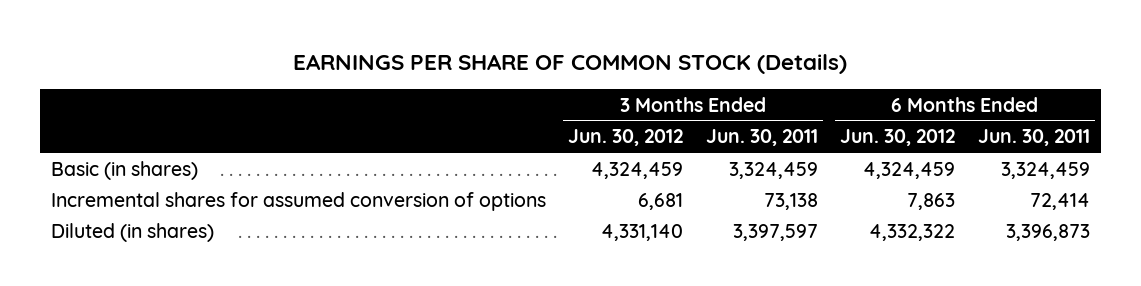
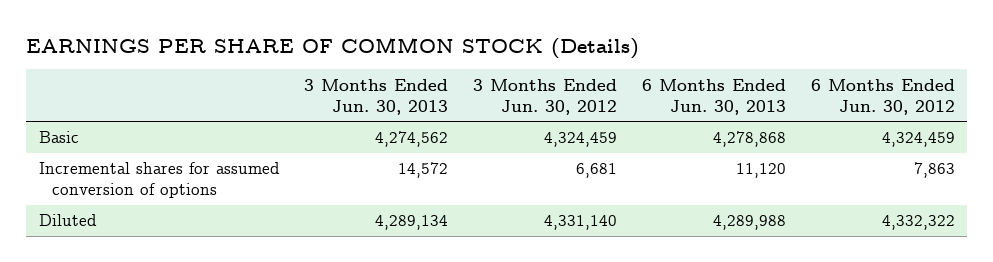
- | 3 Months Ended Jun. 30, 2012 | 3 Months Ended Jun. 30, 2011 | 6 Months Ended Jun. 30, 2012 | 6 Months Ended Jun. 30, 2011
+ | 3 Months Ended Jun. 30, 2013 | 3 Months Ended Jun. 30, 2012 | 6 Months Ended Jun. 30, 2013 | 6 Months Ended Jun. 30, 2012
- Basic (in shares) | 4,324,459 | 3,324,459 | 4,324,459 | 3,324,459
+ Basic | 4,274,562 | 4,324,459 | 4,278,868 | 4,324,459
- Diluted (in shares) | 4,331,140 | 3,397,597 | 4,332,322 | 3,396,873
+ Diluted | 4,289,134 | 4,331,140 | 4,289,988 | 4,332,322

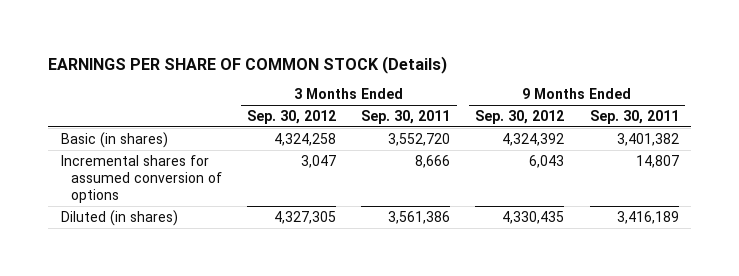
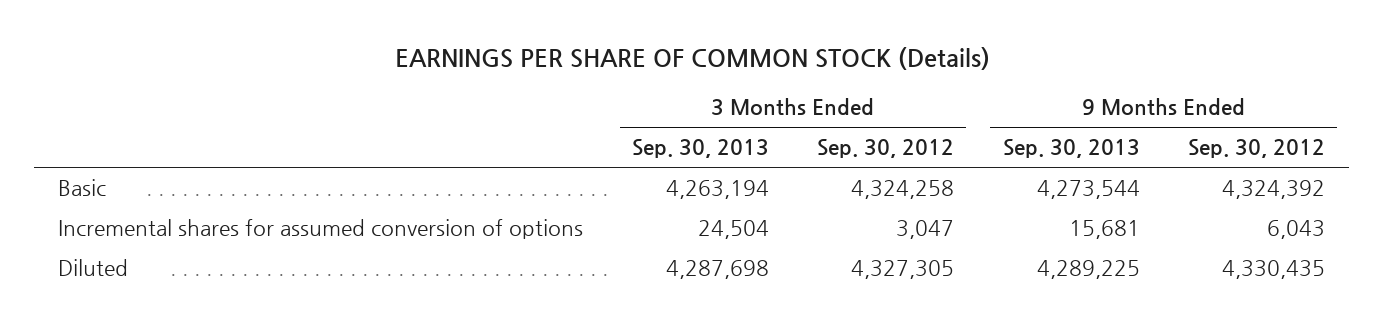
- | 3 Months Ended Sep. 30, 2012 | 3 Months Ended Sep. 30, 2011 | 9 Months Ended Sep. 30, 2012 | 9 Months Ended Sep. 30, 2011
+ | 3 Months Ended Sep. 30, 2013 | 3 Months Ended Sep. 30, 2012 | 9 Months Ended Sep. 30, 2013 | 9 Months Ended Sep. 30, 2012
- Basic (in shares) | 4,324,258 | 3,552,720 | 4,324,392 | 3,401,382
+ Basic | 4,263,194 | 4,324,258 | 4,273,544 | 4,324,392
- Diluted (in shares) | 4,327,305 | 3,561,386 | 4,330,435 | 3,416,189
+ Diluted | 4,287,698 | 4,327,305 | 4,289,225 | 4,330,435

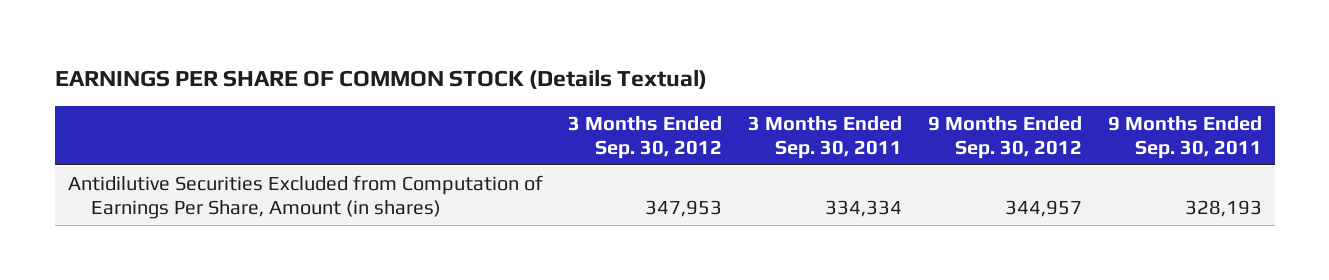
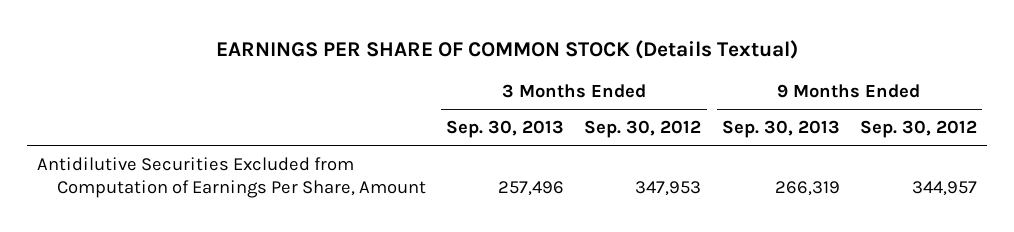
- | 3 Months Ended Sep. 30, 2012 | 3 Months Ended Sep. 30, 2011 | 9 Months Ended Sep. 30, 2012 | 9 Months Ended Sep. 30, 2011
+ | 3 Months Ended Sep. 30, 2013 | 3 Months Ended Sep. 30, 2012 | 9 Months Ended Sep. 30, 2013 | 9 Months Ended Sep. 30, 2012
- Antidilutive Securities Excluded from Computation of Earnings Per Share, Amount (in shares) | 347,953 | 334,334 | 344,957 | 328,193
+ Antidilutive Securities Excluded from Computation of Earnings Per Share, Amount | 257,496 | 347,953 | 266,319 | 344,957

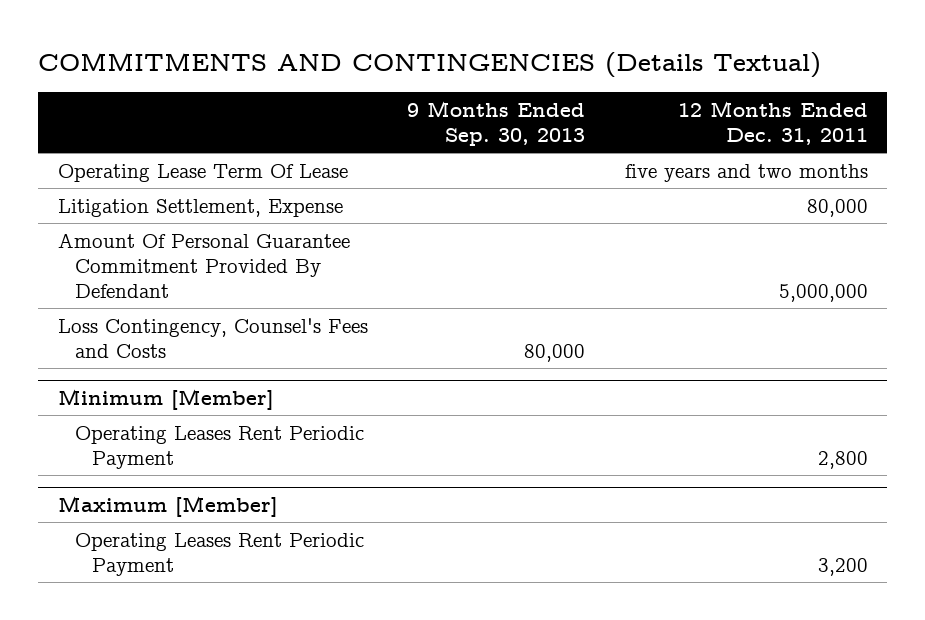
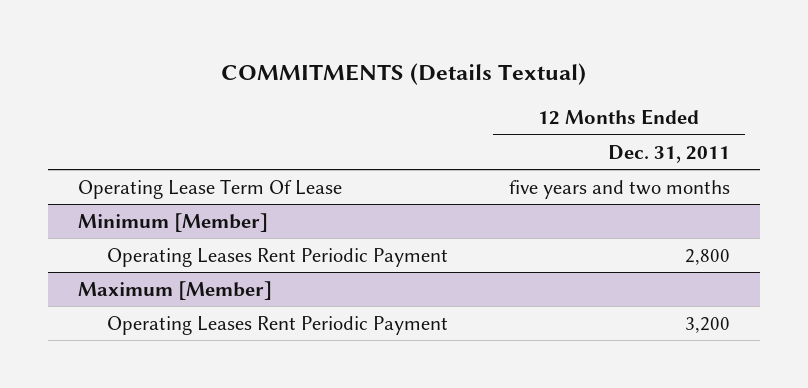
- COMMITMENTS AND CONTINGENCIES (Details Textual)
+ COMMITMENTS (Details Textual)
- | 9 Months Ended Sep. 30, 2013 | 12 Months Ended Dec. 31, 2011
+ | 12 Months Ended Dec. 31, 2011
- Litigation Settlement, Expense | | 80,000
- Amount Of Personal Guarantee Commitment Provided By Defendant | | 5,000,000
- Loss Contingency, Counsel's Fees and Costs | 80,000 |

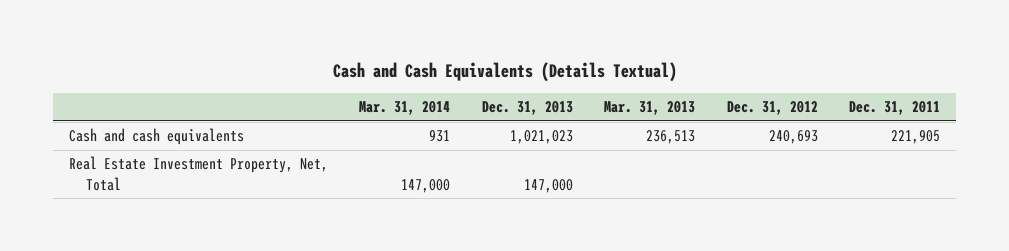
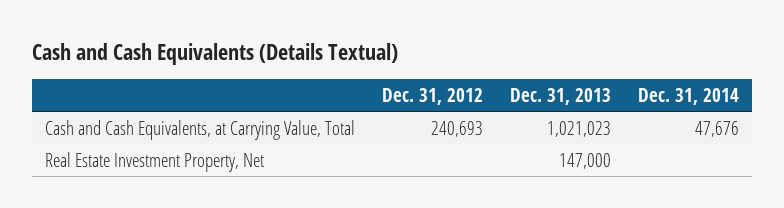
- | Mar. 31, 2014 | Dec. 31, 2013 | Mar. 31, 2013 | Dec. 31, 2012 | Dec. 31, 2011
+ | Dec. 31, 2012 | Dec. 31, 2013 | Dec. 31, 2014
- Cash and cash equivalents | 931 | 1,021,023 | 236,513 | 240,693 | 221,905
- Real Estate Investment Property, Net, Total | 147,000 | 147,000 | | |
+ Cash and Cash Equivalents, at Carrying Value, Total | 240,693 | 1,021,023 | 47,676
+ Real Estate Investment Property, Net | | 147,000 |

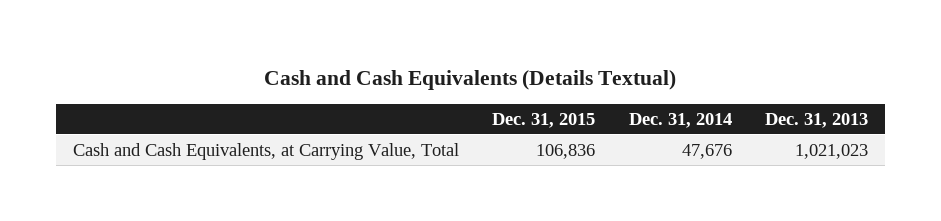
- | Dec. 31, 2012 | Dec. 31, 2013 | Dec. 31, 2014
+ | Dec. 31, 2015 | Dec. 31, 2014 | Dec. 31, 2013
- Real Estate Investment Property, Net | | 147,000 |

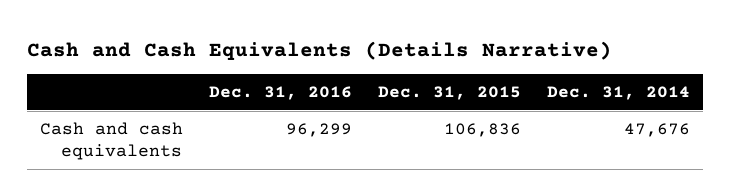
- Cash and Cash Equivalents (Details Textual)
+ Cash and Cash Equivalents (Details Narrative)
- | Dec. 31, 2015 | Dec. 31, 2014 | Dec. 31, 2013
+ | Dec. 31, 2016 | Dec. 31, 2015 | Dec. 31, 2014
- Cash and Cash Equivalents, at Carrying Value, Total | 106,836 | 47,676 | 1,021,023
+ Cash and cash equivalents | 96,299 | 106,836 | 47,676

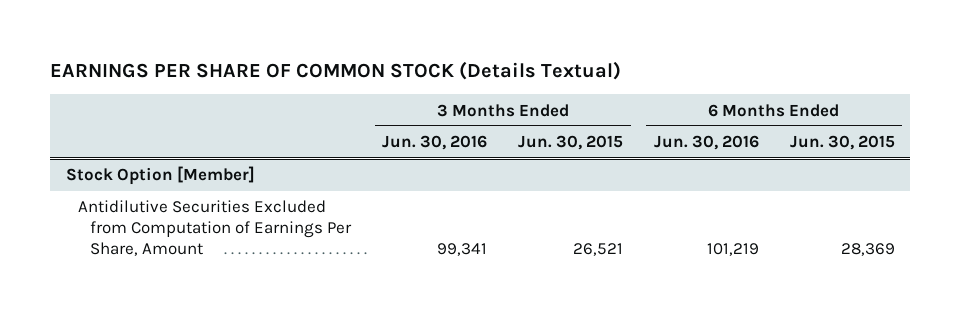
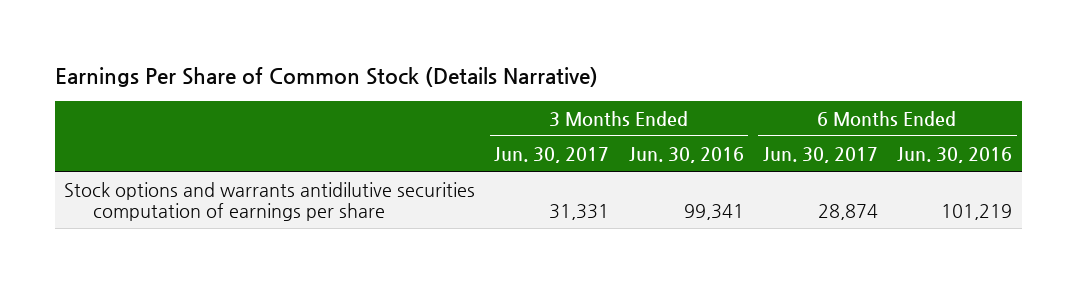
- EARNINGS PER SHARE OF COMMON STOCK (Details Textual)
+ Earnings Per Share of Common Stock (Details Narrative)
- | 3 Months Ended Jun. 30, 2016 | 3 Months Ended Jun. 30, 2015 | 6 Months Ended Jun. 30, 2016 | 6 Months Ended Jun. 30, 2015
+ | 3 Months Ended Jun. 30, 2017 | 3 Months Ended Jun. 30, 2016 | 6 Months Ended Jun. 30, 2017 | 6 Months Ended Jun. 30, 2016
- Stock Option [Member]
- Antidilutive Securities Excluded from Computation of Earnings Per Share, Amount | 99,341 | 26,521 | 101,219 | 28,369
+ Stock options and warrants antidilutive securities computation of earnings per share | 31,331 | 99,341 | 28,874 | 101,219

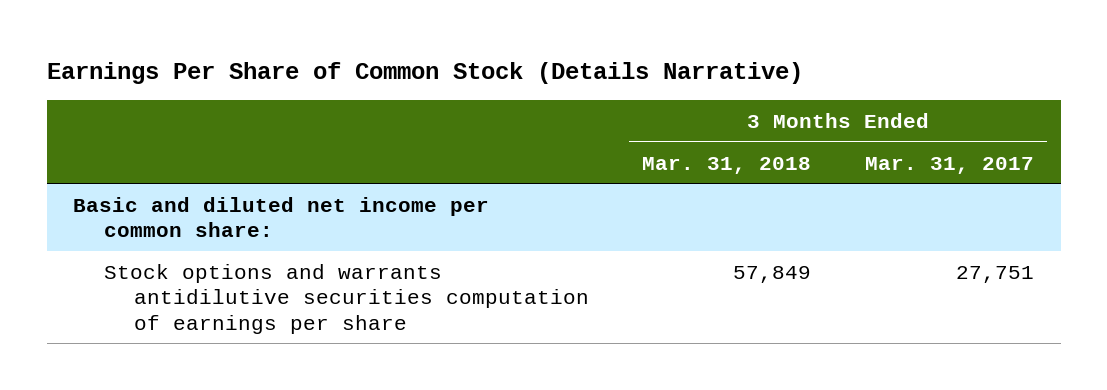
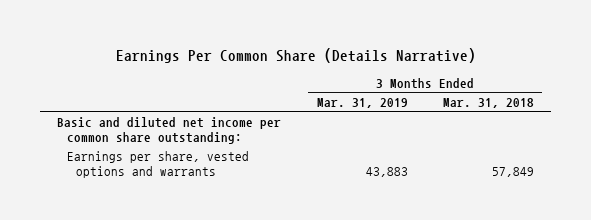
- Earnings Per Share of Common Stock (Details Narrative)
+ Earnings Per Common Share (Details Narrative)
- | 3 Months Ended Mar. 31, 2018 | 3 Months Ended Mar. 31, 2017
+ | 3 Months Ended Mar. 31, 2019 | 3 Months Ended Mar. 31, 2018
- Basic and diluted net income per common share:
- Stock options and warrants antidilutive securities computation of earnings per share | 57,849 | 27,751
+ Basic and diluted net income per common share outstanding:
+ Earnings per share, vested options and warrants | 43,883 | 57,849

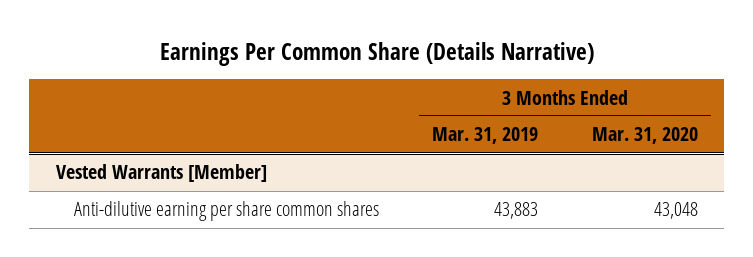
- | 3 Months Ended Mar. 31, 2019 | 3 Months Ended Mar. 31, 2018
+ | 3 Months Ended Mar. 31, 2019 | 3 Months Ended Mar. 31, 2020
- Basic and diluted net income per common share outstanding:
- Earnings per share, vested options and warrants | 43,883 | 57,849
+ Vested Warrants [Member]
+ Anti-dilutive earning per share common shares | 43,883 | 43,048

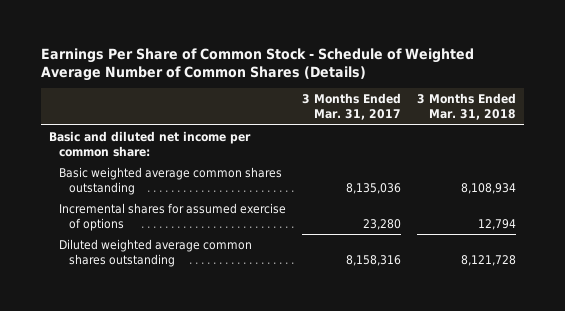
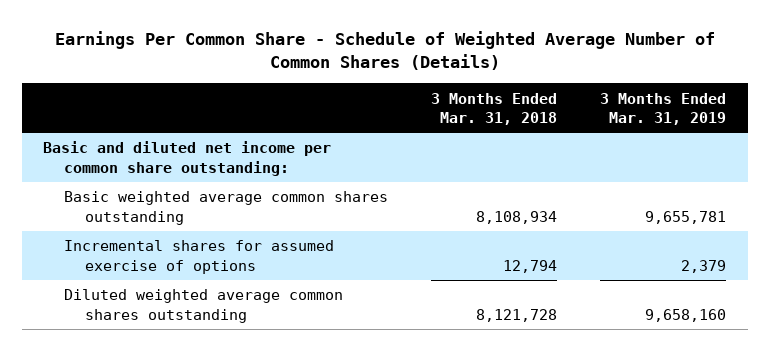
- Earnings Per Share of Common Stock - Schedule of Weighted Average Number of Common Shares (Details)
+ Earnings Per Common Share - Schedule of Weighted Average Number of Common Shares (Details)
- | 3 Months Ended Mar. 31, 2017 | 3 Months Ended Mar. 31, 2018
+ | 3 Months Ended Mar. 31, 2018 | 3 Months Ended Mar. 31, 2019
- Basic and diluted net income per common share:
+ Basic and diluted net income per common share outstanding:

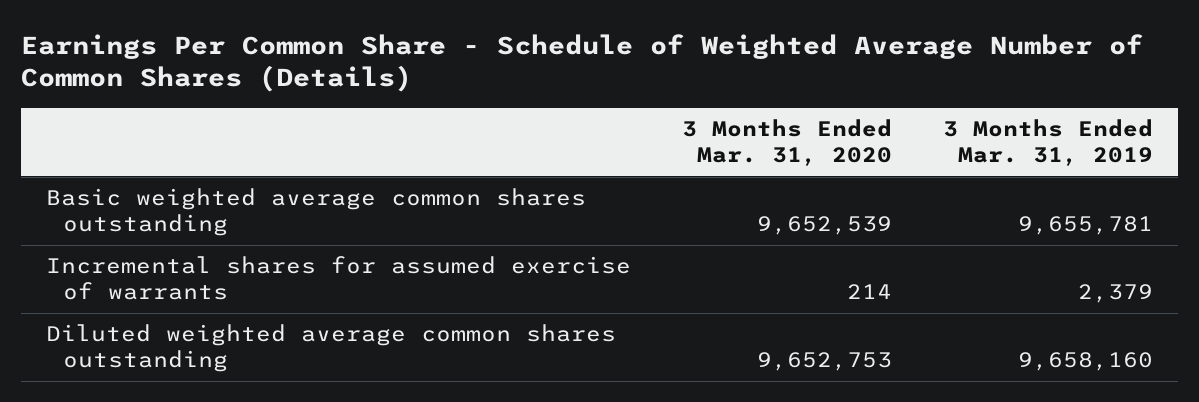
- | 3 Months Ended Mar. 31, 2018 | 3 Months Ended Mar. 31, 2019
+ | 3 Months Ended Mar. 31, 2020 | 3 Months Ended Mar. 31, 2019
- Basic and diluted net income per common share outstanding:
- Incremental shares for assumed exercise of options | 12,794 | 2,379
+ Incremental shares for assumed exercise of warrants | 214 | 2,379

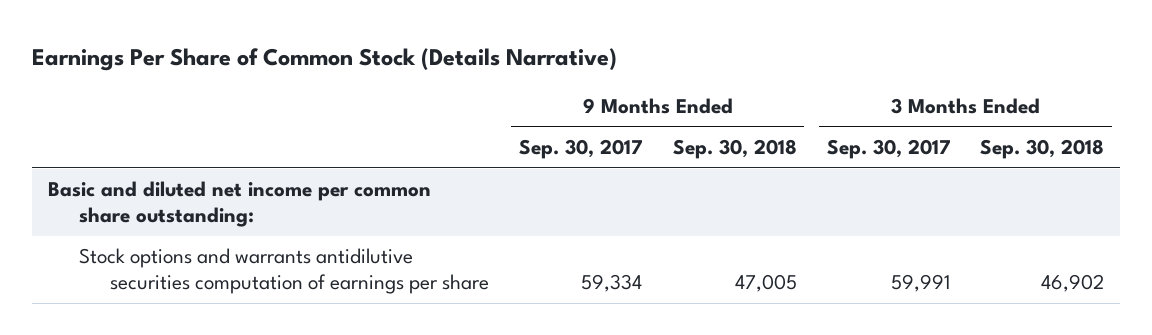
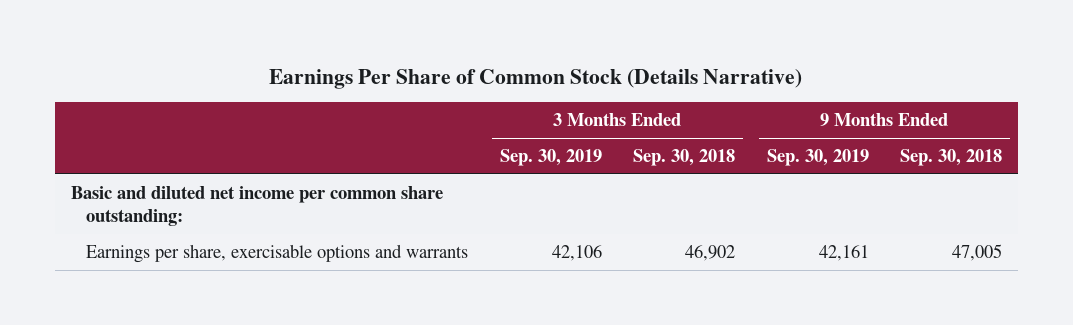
- | 9 Months Ended Sep. 30, 2017 | 9 Months Ended Sep. 30, 2018 | 3 Months Ended Sep. 30, 2017 | 3 Months Ended Sep. 30, 2018
+ | 3 Months Ended Sep. 30, 2019 | 3 Months Ended Sep. 30, 2018 | 9 Months Ended Sep. 30, 2019 | 9 Months Ended Sep. 30, 2018
- Stock options and warrants antidilutive securities computation of earnings per share | 59,334 | 47,005 | 59,991 | 46,902
+ Earnings per share, exercisable options and warrants | 42,106 | 46,902 | 42,161 | 47,005

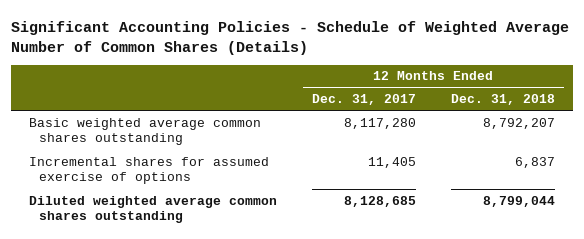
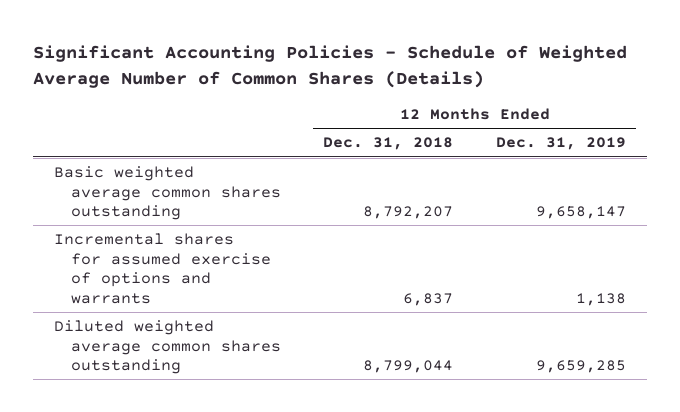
- | 12 Months Ended Dec. 31, 2017 | 12 Months Ended Dec. 31, 2018
+ | 12 Months Ended Dec. 31, 2018 | 12 Months Ended Dec. 31, 2019
- Incremental shares for assumed exercise of options | 11,405 | 6,837
+ Incremental shares for assumed exercise of options and warrants | 6,837 | 1,138

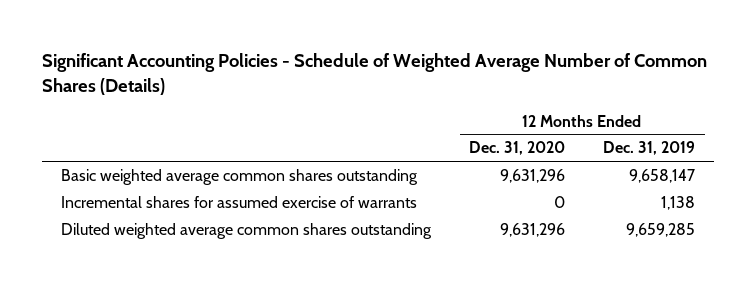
- | 12 Months Ended Dec. 31, 2018 | 12 Months Ended Dec. 31, 2019
+ | 12 Months Ended Dec. 31, 2020 | 12 Months Ended Dec. 31, 2019
- Incremental shares for assumed exercise of options and warrants | 6,837 | 1,138
+ Incremental shares for assumed exercise of warrants | 0 | 1,138

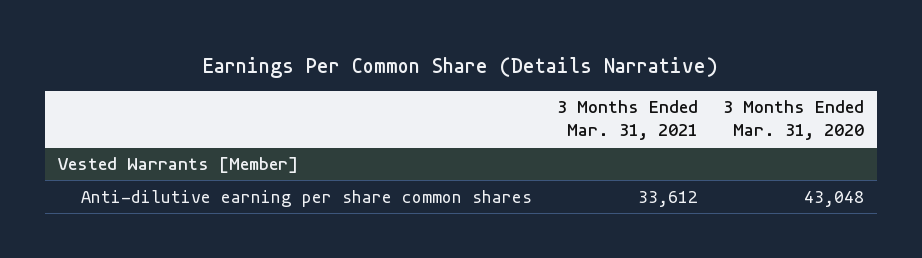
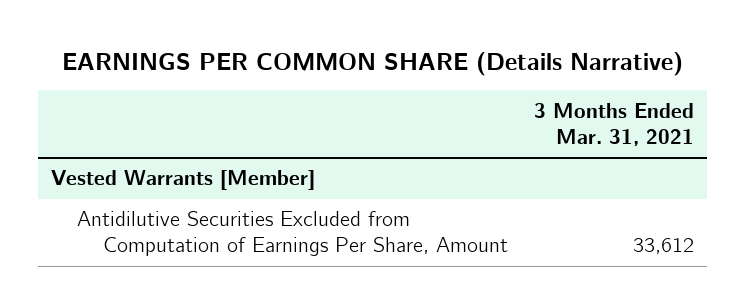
- Earnings Per Common Share (Details Narrative)
+ EARNINGS PER COMMON SHARE (Details Narrative)
- | 3 Months Ended Mar. 31, 2021 | 3 Months Ended Mar. 31, 2020
+ | 3 Months Ended Mar. 31, 2021
@ Vested Warrants [Member]
- Anti-dilutive earning per share common shares | 33,612 | 43,048
+ Antidilutive Securities Excluded from Computation of Earnings Per Share, Amount | 33,612

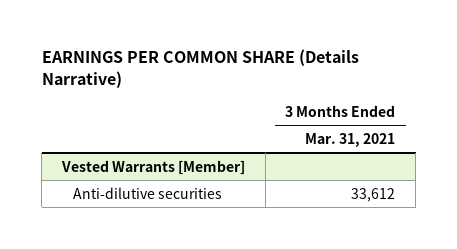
@ Vested Warrants [Member]
- Antidilutive Securities Excluded from Computation of Earnings Per Share, Amount | 33,612
+ Anti-dilutive securities | 33,612

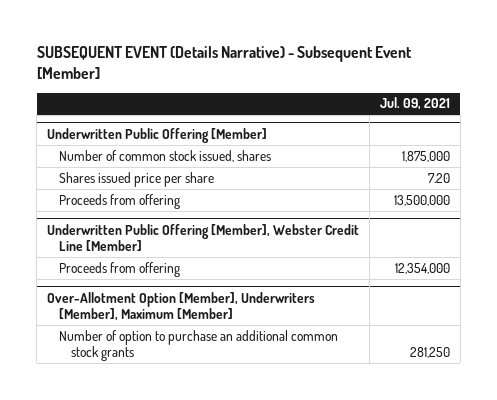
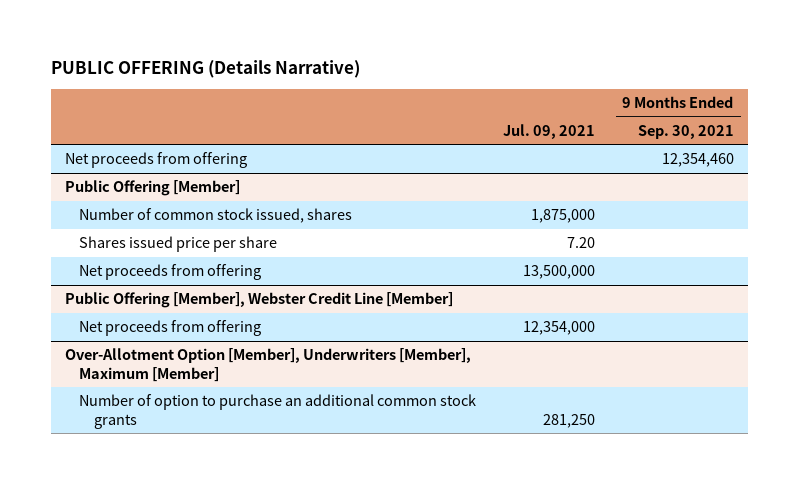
- SUBSEQUENT EVENT (Details Narrative) - Subsequent Event [Member]
+ PUBLIC OFFERING (Details Narrative)
- | Jul. 09, 2021
+ | Jul. 09, 2021 | 9 Months Ended Sep. 30, 2021
- Underwritten Public Offering [Member]
+ Net proceeds from offering | | 12,354,460
+ Public Offering [Member]
- Proceeds from offering | 13,500,000
- Underwritten Public Offering [Member], Webster Credit Line [Member]
- Proceeds from offering | 12,354,000
+ Net proceeds from offering | 13,500,000 |
+ Public Offering [Member], Webster Credit Line [Member]
+ Net proceeds from offering | 12,354,000 |

